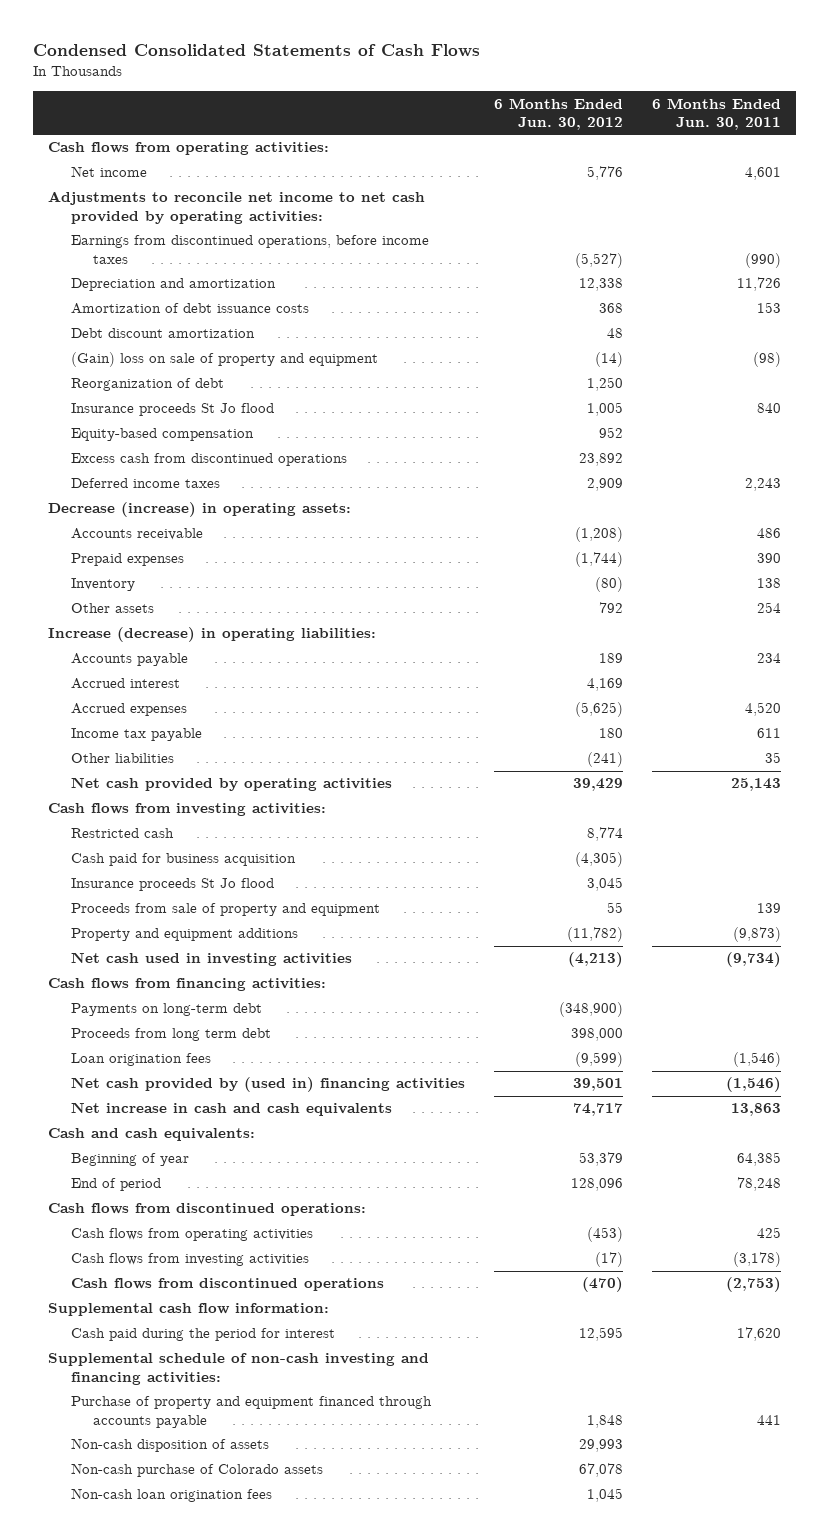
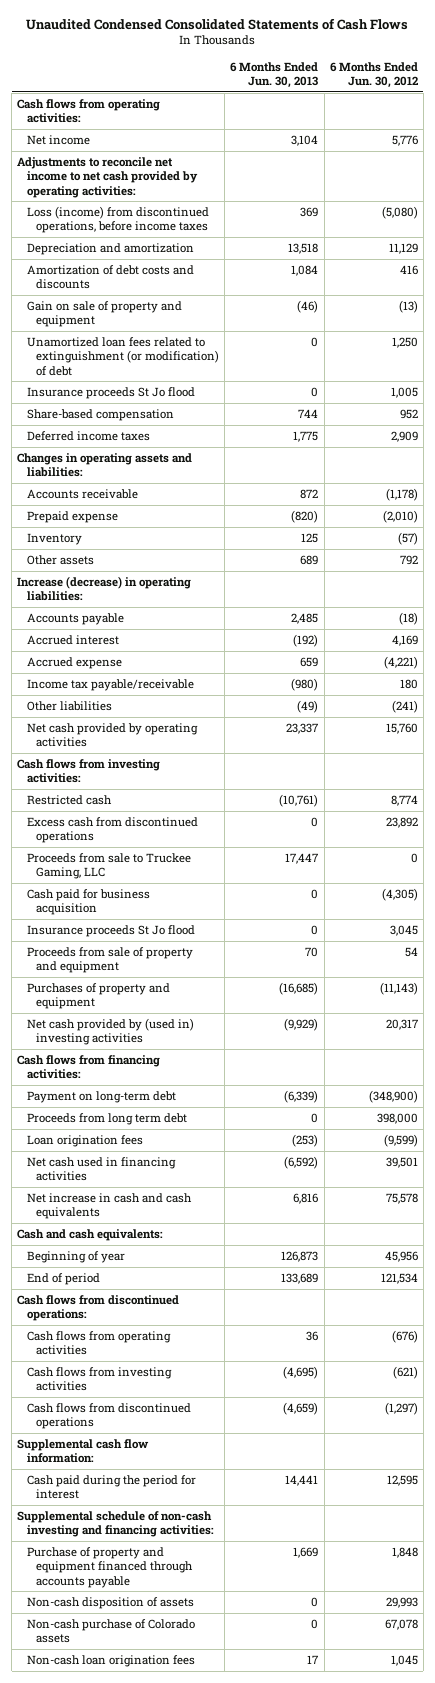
- Condensed Consolidated Statements of Cash Flows
+ Unaudited Condensed Consolidated Statements of Cash Flows
- | 6 Months Ended Jun. 30, 2012 | 6 Months Ended Jun. 30, 2011
+ | 6 Months Ended Jun. 30, 2013 | 6 Months Ended Jun. 30, 2012
- Earnings from discontinued operations, before income taxes | (5,527) | (990)
- Depreciation and amortization | 12,338 | 11,726
- Amortization of debt issuance costs | 368 | 153
- Debt discount amortization | 48 |
- (Gain) loss on sale of property and equipment | (14) | (98)
- Reorganization of debt | 1,250 |
+ Loss (income) from discontinued operations, before income taxes | 369 | (5,080)
+ Depreciation and amortization | 13,518 | 11,129
+ Amortization of debt costs and discounts | 1,084 | 416
+ Gain on sale of property and equipment | (46) | (13)
+ Unamortized loan fees related to extinguishment (or modification) of debt | 0 | 1,250
- Equity-based compensation | 952 |
+ Share-based compensation | 744 | 952
- Decrease (increase) in operating assets:
- Accounts receivable | (1,208) | 486
- Prepaid expenses | (1,744) | 390
- Inventory | (80) | 138
+ Changes in operating assets and liabilities:
+ Accounts receivable | 872 | (1,178)
+ Prepaid expense | (820) | (2,010)
+ Inventory | 125 | (57)
- Accounts payable | 189 | 234
+ Accounts payable | 2,485 | (18)
- Accrued expenses | (5,625) | 4,520
- Income tax payable | 180 | 611
+ Accrued expense | 659 | (4,221)
+ Income tax payable/receivable | (980) | 180
- Net cash provided by operating activities | 39,429 | 25,143
+ Net cash provided by operating activities | 23,337 | 15,760
moved down: Excess cash from discontinued operations | 0 | 23,892
+ Proceeds from sale to Truckee Gaming, LLC | 17,447 | 0
- Proceeds from sale of property and equipment | 55 | 139
- Property and equipment additions | (11,782) | (9,873)
- Net cash used in investing activities | (4,213) | (9,734)
+ Proceeds from sale of property and equipment | 70 | 54
+ Purchases of property and equipment | (16,685) | (11,143)
+ Net cash provided by (used in) investing activities | (9,929) | 20,317
- Payments on long-term debt | (348,900) |
+ Payment on long-term debt | (6,339) | (348,900)
- Net cash provided by (used in) financing activities | 39,501 | (1,546)
- Net increase in cash and cash equivalents | 74,717 | 13,863
+ Net cash used in financing activities | (6,592) | 39,501
+ Net increase in cash and cash equivalents | 6,816 | 75,578
- Beginning of year | 53,379 | 64,385
- End of period | 128,096 | 78,248
+ Beginning of year | 126,873 | 45,956
+ End of period | 133,689 | 121,534
- Cash flows from operating activities | (453) | 425
- Cash flows from investing activities | (17) | (3,178)
- Cash flows from discontinued operations | (470) | (2,753)
+ Cash flows from operating activities | 36 | (676)
+ Cash flows from investing activities | (4,695) | (621)
+ Cash flows from discontinued operations | (4,659) | (1,297)

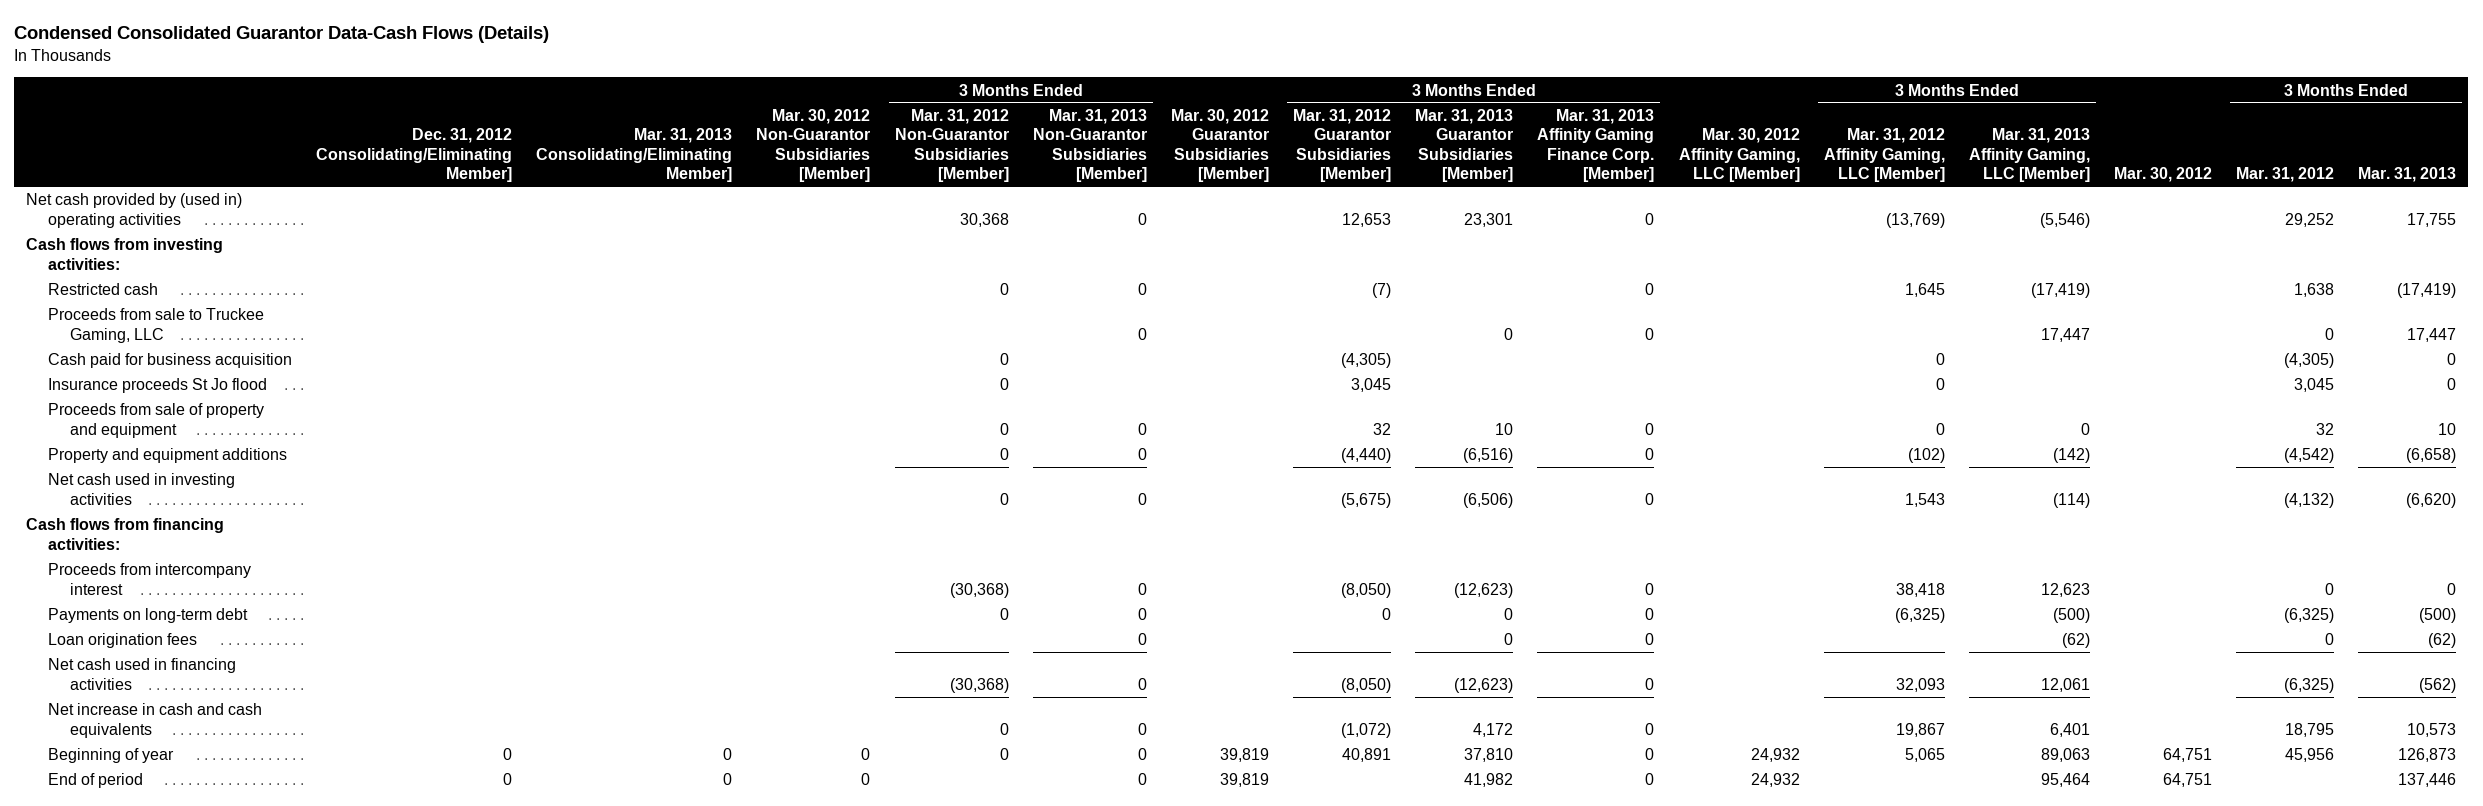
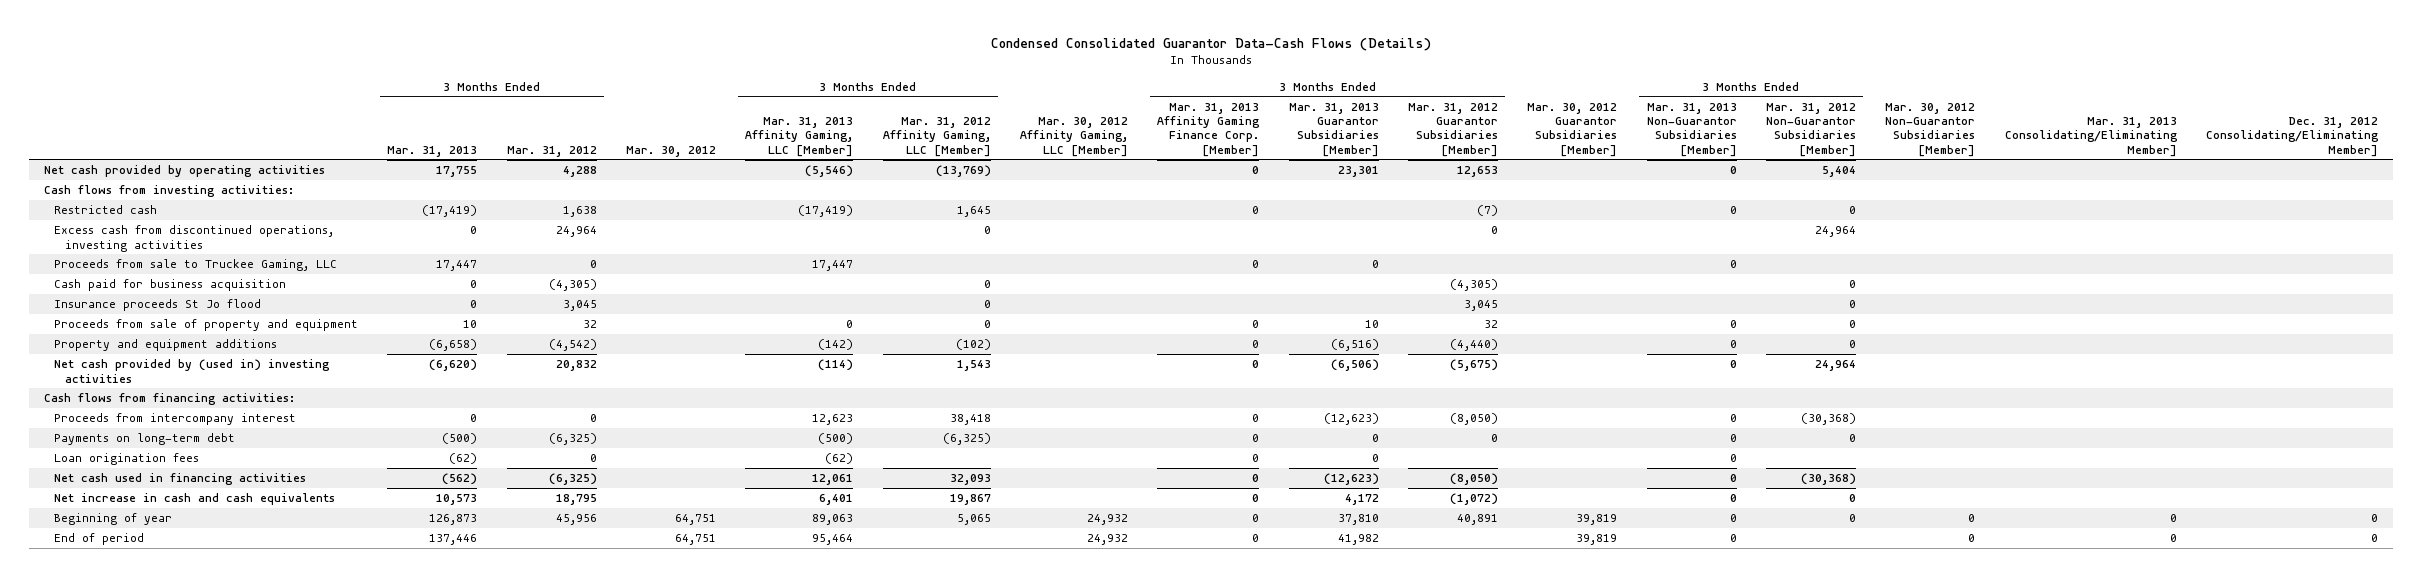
- | Dec. 31, 2012 Consolidating/Eliminating Member] | Mar. 31, 2013 Consolidating/Eliminating Member] | Mar. 30, 2012 Non-Guarantor Subsidiaries [Member] | 3 Months Ended Mar. 31, 2012 Non-Guarantor Subsidiaries [Member] | 3 Months Ended Mar. 31, 2013 Non-Guarantor Subsidiaries [Member] | Mar. 30, 2012 Guarantor Subsidiaries [Member] | 3 Months Ended Mar. 31, 2012 Guarantor Subsidiaries [Member] | 3 Months Ended Mar. 31, 2013 Guarantor Subsidiaries [Member] | 3 Months Ended Mar. 31, 2013 Affinity Gaming Finance Corp. [Member] | Mar. 30, 2012 Affinity Gaming, LLC [Member] | 3 Months Ended Mar. 31, 2012 Affinity Gaming, LLC [Member] | 3 Months Ended Mar. 31, 2013 Affinity Gaming, LLC [Member] | Mar. 30, 2012 | 3 Months Ended Mar. 31, 2012 | 3 Months Ended Mar. 31, 2013
+ | 3 Months Ended Mar. 31, 2013 | 3 Months Ended Mar. 31, 2012 | Mar. 30, 2012 | 3 Months Ended Mar. 31, 2013 Affinity Gaming, LLC [Member] | 3 Months Ended Mar. 31, 2012 Affinity Gaming, LLC [Member] | Mar. 30, 2012 Affinity Gaming, LLC [Member] | 3 Months Ended Mar. 31, 2013 Affinity Gaming Finance Corp. [Member] | 3 Months Ended Mar. 31, 2013 Guarantor Subsidiaries [Member] | 3 Months Ended Mar. 31, 2012 Guarantor Subsidiaries [Member] | Mar. 30, 2012 Guarantor Subsidiaries [Member] | 3 Months Ended Mar. 31, 2013 Non-Guarantor Subsidiaries [Member] | 3 Months Ended Mar. 31, 2012 Non-Guarantor Subsidiaries [Member] | Mar. 30, 2012 Non-Guarantor Subsidiaries [Member] | Mar. 31, 2013 Consolidating/Eliminating Member] | Dec. 31, 2012 Consolidating/Eliminating Member]
- Net cash provided by (used in) operating activities | | | | 30,368 | 0 | | 12,653 | 23,301 | 0 | | (13,769) | (5,546) | | 29,252 | 17,755
+ Net cash provided by operating activities | 17,755 | 4,288 | | (5,546) | (13,769) | | 0 | 23,301 | 12,653 | | 0 | 5,404 | | |
+ Excess cash from discontinued operations, investing activities | 0 | 24,964 | | | 0 | | | | 0 | | | 24,964 | | |
- Net cash used in investing activities | | | | 0 | 0 | | (5,675) | (6,506) | 0 | | 1,543 | (114) | | (4,132) | (6,620)
+ Net cash provided by (used in) investing activities | (6,620) | 20,832 | | (114) | 1,543 | | 0 | (6,506) | (5,675) | | 0 | 24,964 | | |

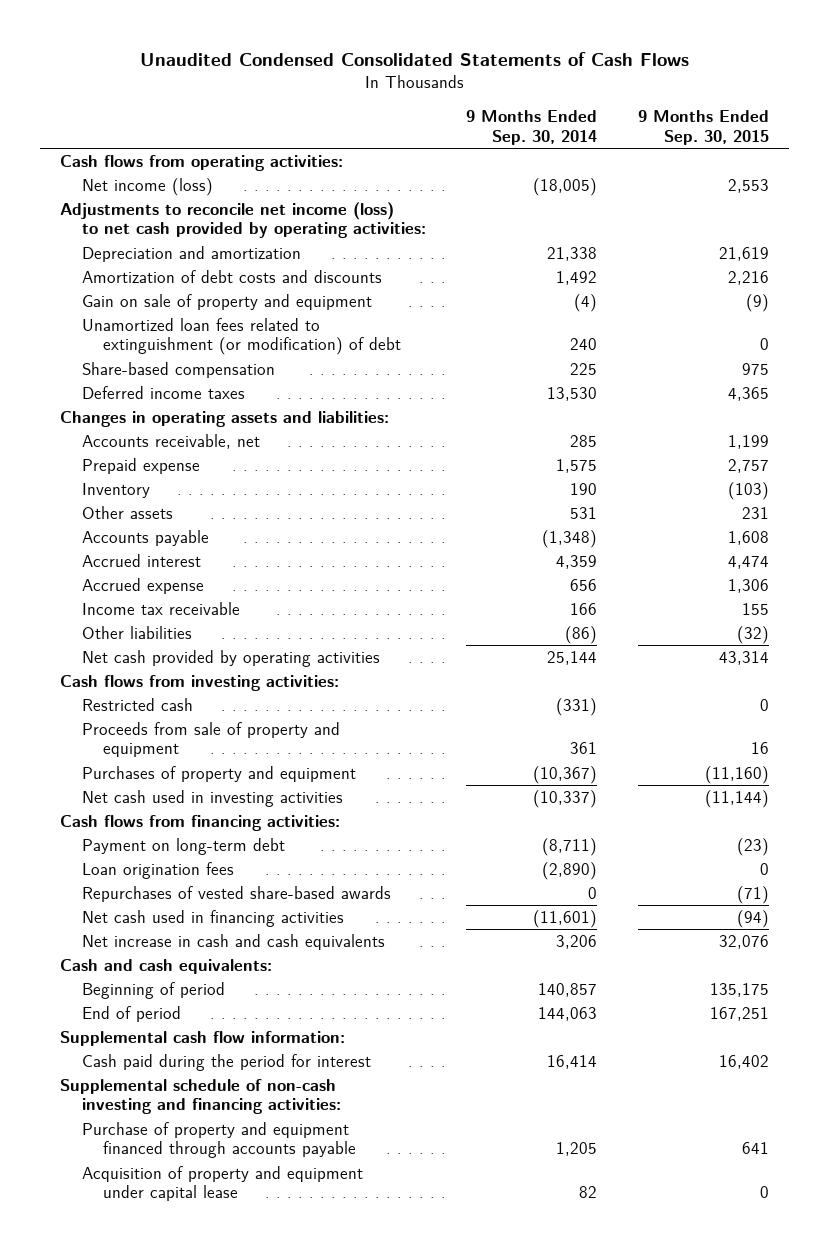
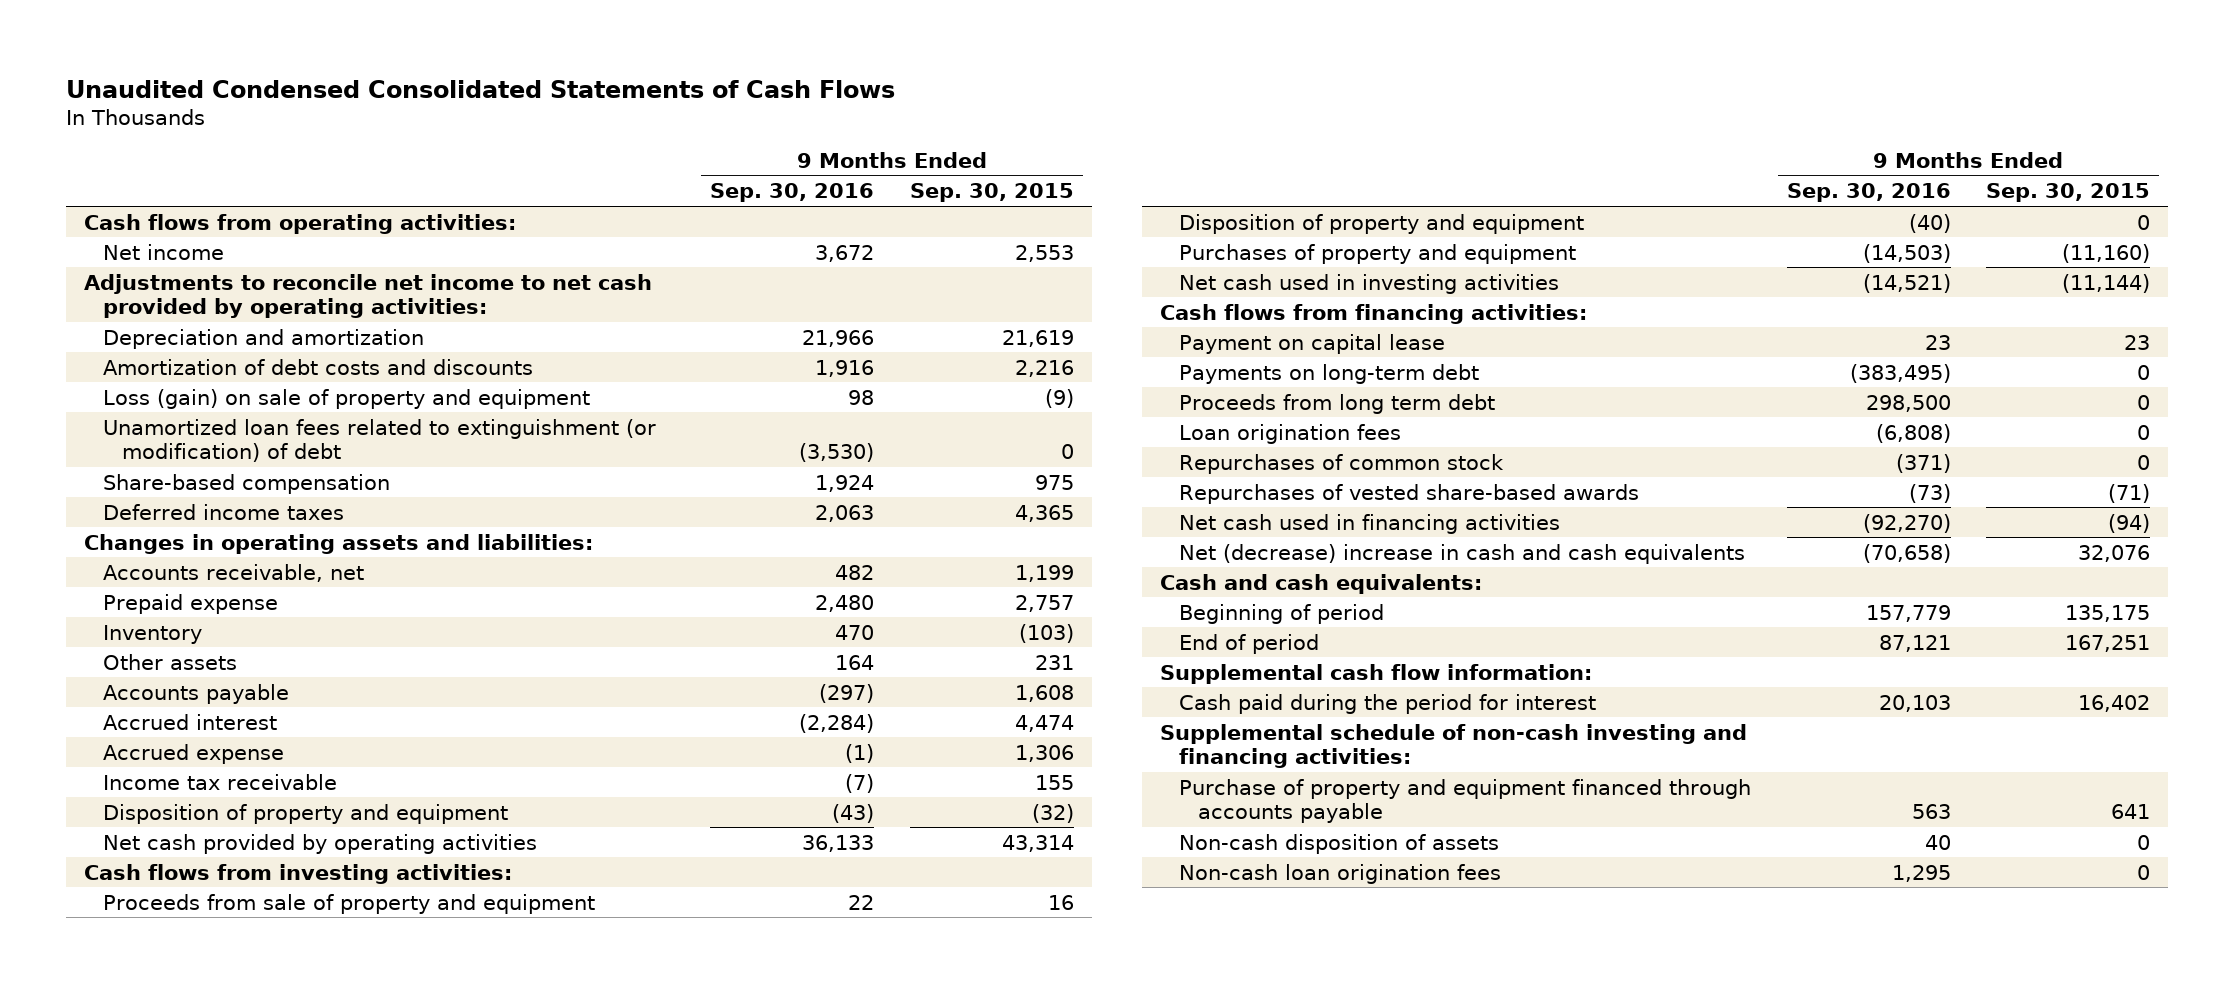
- | 9 Months Ended Sep. 30, 2014 | 9 Months Ended Sep. 30, 2015
+ | 9 Months Ended Sep. 30, 2016 | 9 Months Ended Sep. 30, 2015
- Net income (loss) | (18,005) | 2,553
- Adjustments to reconcile net income (loss) to net cash provided by operating activities:
+ Net income | 3,672 | 2,553
+ Adjustments to reconcile net income to net cash provided by operating activities:
- Gain on sale of property and equipment | (4) | (9)
+ Loss (gain) on sale of property and equipment | 98 | (9)
- Other liabilities | (86) | (32)
+ Disposition of property and equipment | (43) | (32)
- Restricted cash | (331) | 0
+ Disposition of property and equipment | (40) | 0
- Payment on long-term debt | (8,711) | (23)
+ Payment on capital lease | 23 | 23
+ Payments on long-term debt | (383,495) | 0
+ Proceeds from long term debt | 298,500 | 0
+ Repurchases of common stock | (371) | 0
- Net increase in cash and cash equivalents | 3,206 | 32,076
+ Net (decrease) increase in cash and cash equivalents | (70,658) | 32,076
- Acquisition of property and equipment under capital lease | 82 | 0
+ Non-cash disposition of assets | 40 | 0
+ Non-cash loan origination fees | 1,295 | 0

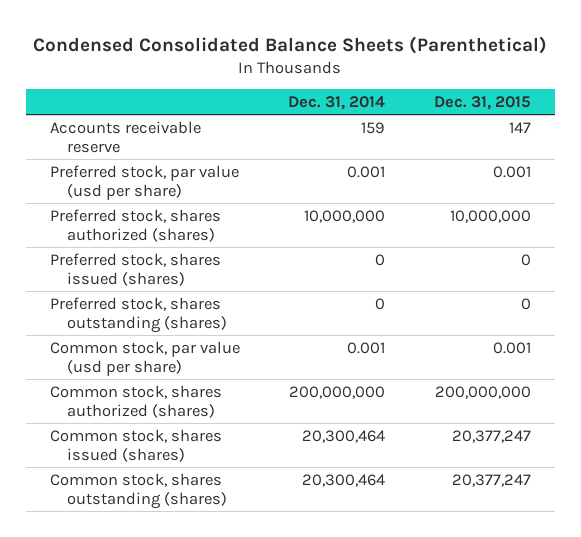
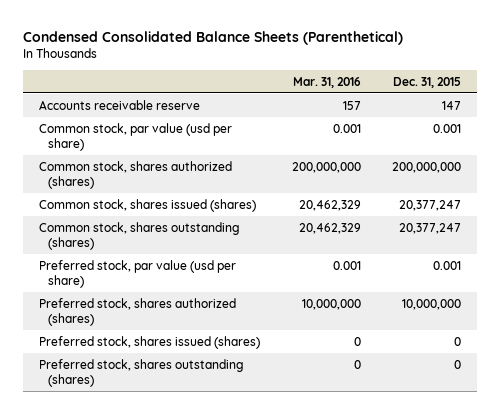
- | Dec. 31, 2014 | Dec. 31, 2015
+ | Mar. 31, 2016 | Dec. 31, 2015
moved down: Preferred stock, par value (usd per share) | 0.001 | 0.001
moved down: Preferred stock, shares authorized (shares) | 10,000,000 | 10,000,000
moved down: Preferred stock, shares issued (shares) | 0 | 0
moved down: Preferred stock, shares outstanding (shares) | 0 | 0

